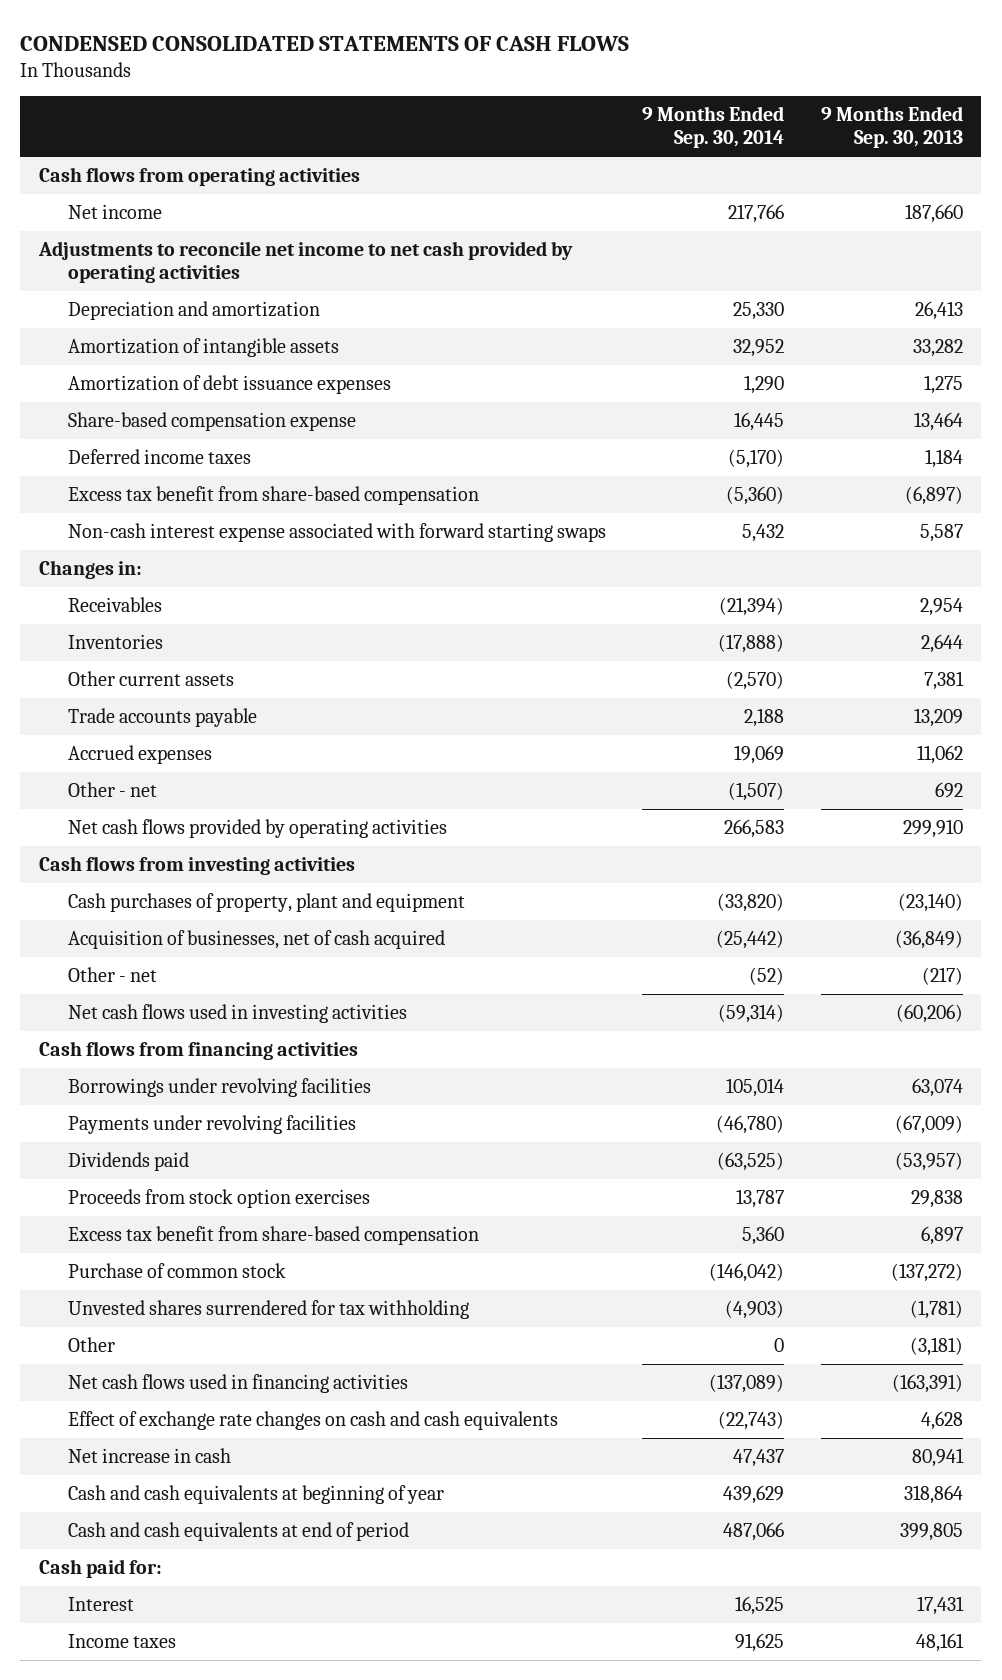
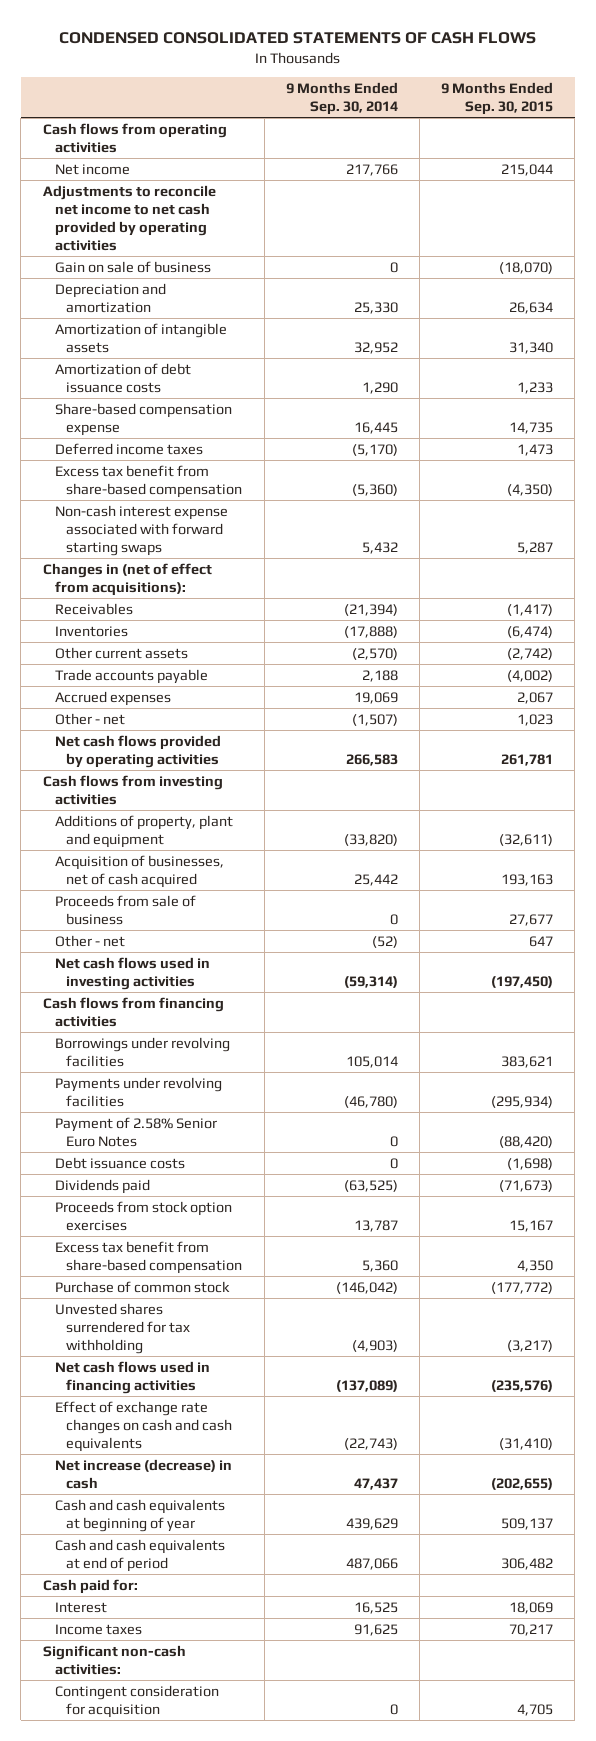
- | 9 Months Ended Sep. 30, 2014 | 9 Months Ended Sep. 30, 2013
+ | 9 Months Ended Sep. 30, 2014 | 9 Months Ended Sep. 30, 2015
+ Gain on sale of business | 0 | (18,070)
- Amortization of debt issuance expenses | 1,290 | 1,275
+ Amortization of debt issuance costs | 1,290 | 1,233
- Changes in:
+ Changes in (net of effect from acquisitions):
- Cash purchases of property, plant and equipment | (33,820) | (23,140)
- Acquisition of businesses, net of cash acquired | (25,442) | (36,849)
+ Additions of property, plant and equipment | (33,820) | (32,611)
+ Acquisition of businesses, net of cash acquired | 25,442 | 193,163
+ Proceeds from sale of business | 0 | 27,677
+ Payment of 2.58% Senior Euro Notes | 0 | (88,420)
+ Debt issuance costs | 0 | (1,698)
- Other | 0 | (3,181)
- Net increase in cash | 47,437 | 80,941
+ Net increase (decrease) in cash | 47,437 | (202,655)
+ Significant non-cash activities:
+ Contingent consideration for acquisition | 0 | 4,705

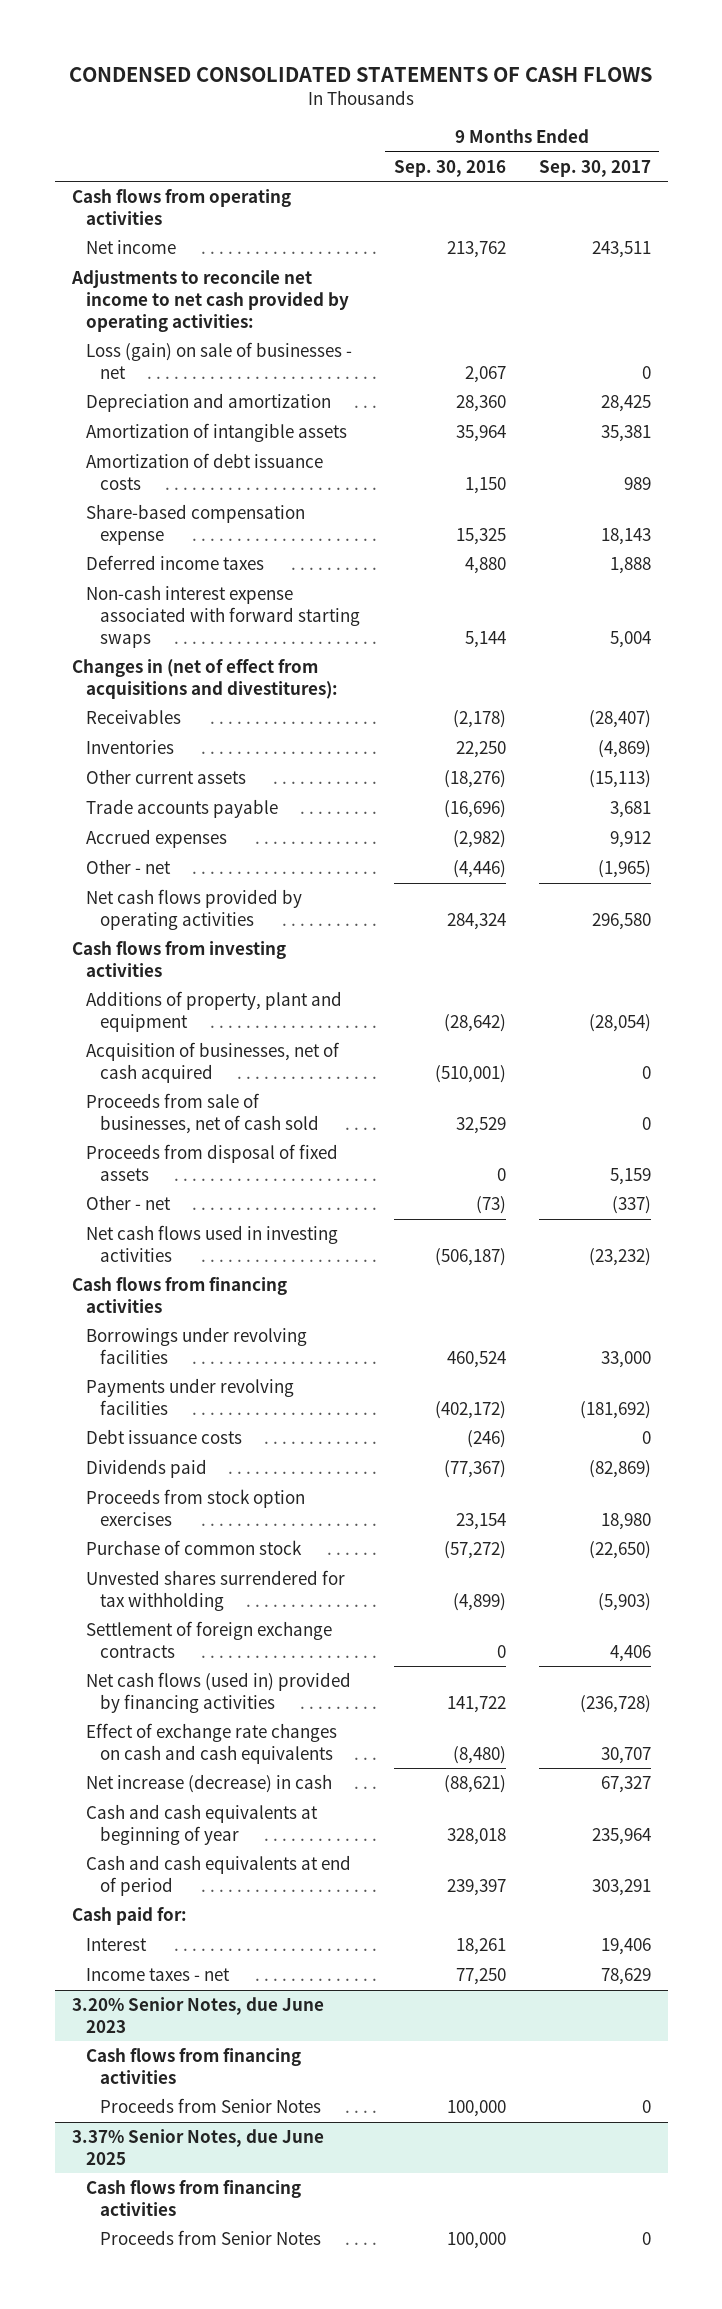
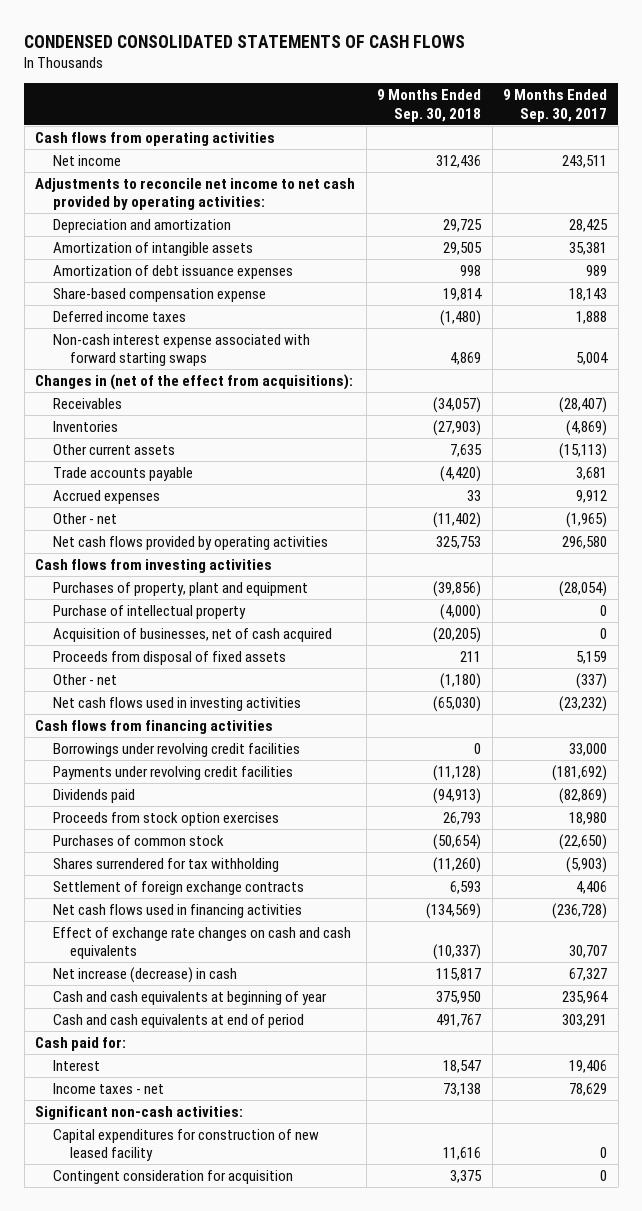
- | 9 Months Ended Sep. 30, 2016 | 9 Months Ended Sep. 30, 2017
+ | 9 Months Ended Sep. 30, 2018 | 9 Months Ended Sep. 30, 2017
- Loss (gain) on sale of businesses - net | 2,067 | 0
- Amortization of debt issuance costs | 1,150 | 989
+ Amortization of debt issuance expenses | 998 | 989
- Changes in (net of effect from acquisitions and divestitures):
+ Changes in (net of the effect from acquisitions):
- Additions of property, plant and equipment | (28,642) | (28,054)
+ Purchases of property, plant and equipment | (39,856) | (28,054)
+ Purchase of intellectual property | (4,000) | 0
- Proceeds from sale of businesses, net of cash sold | 32,529 | 0
- Borrowings under revolving facilities | 460,524 | 33,000
- Payments under revolving facilities | (402,172) | (181,692)
- Debt issuance costs | (246) | 0
+ Borrowings under revolving credit facilities | 0 | 33,000
+ Payments under revolving credit facilities | (11,128) | (181,692)
- Purchase of common stock | (57,272) | (22,650)
- Unvested shares surrendered for tax withholding | (4,899) | (5,903)
+ Purchases of common stock | (50,654) | (22,650)
+ Shares surrendered for tax withholding | (11,260) | (5,903)
- Net cash flows (used in) provided by financing activities | 141,722 | (236,728)
+ Net cash flows used in financing activities | (134,569) | (236,728)
- 3.20% Senior Notes, due June 2023
- Cash flows from financing activities
- Proceeds from Senior Notes | 100,000 | 0
- 3.37% Senior Notes, due June 2025
- Cash flows from financing activities
- Proceeds from Senior Notes | 100,000 | 0
+ Significant non-cash activities:
+ Capital expenditures for construction of new leased facility | 11,616 | 0
+ Contingent consideration for acquisition | 3,375 | 0

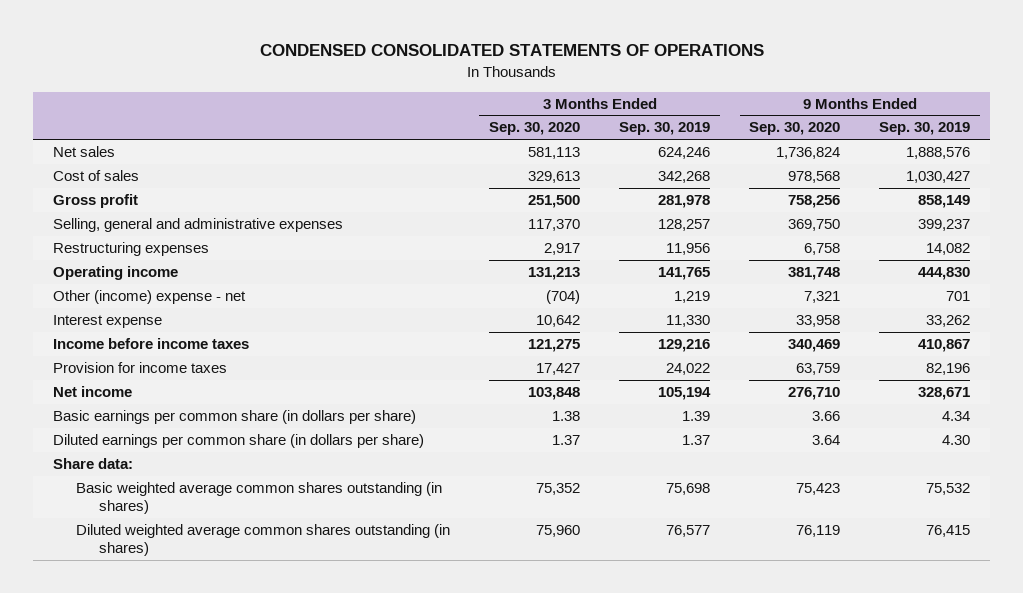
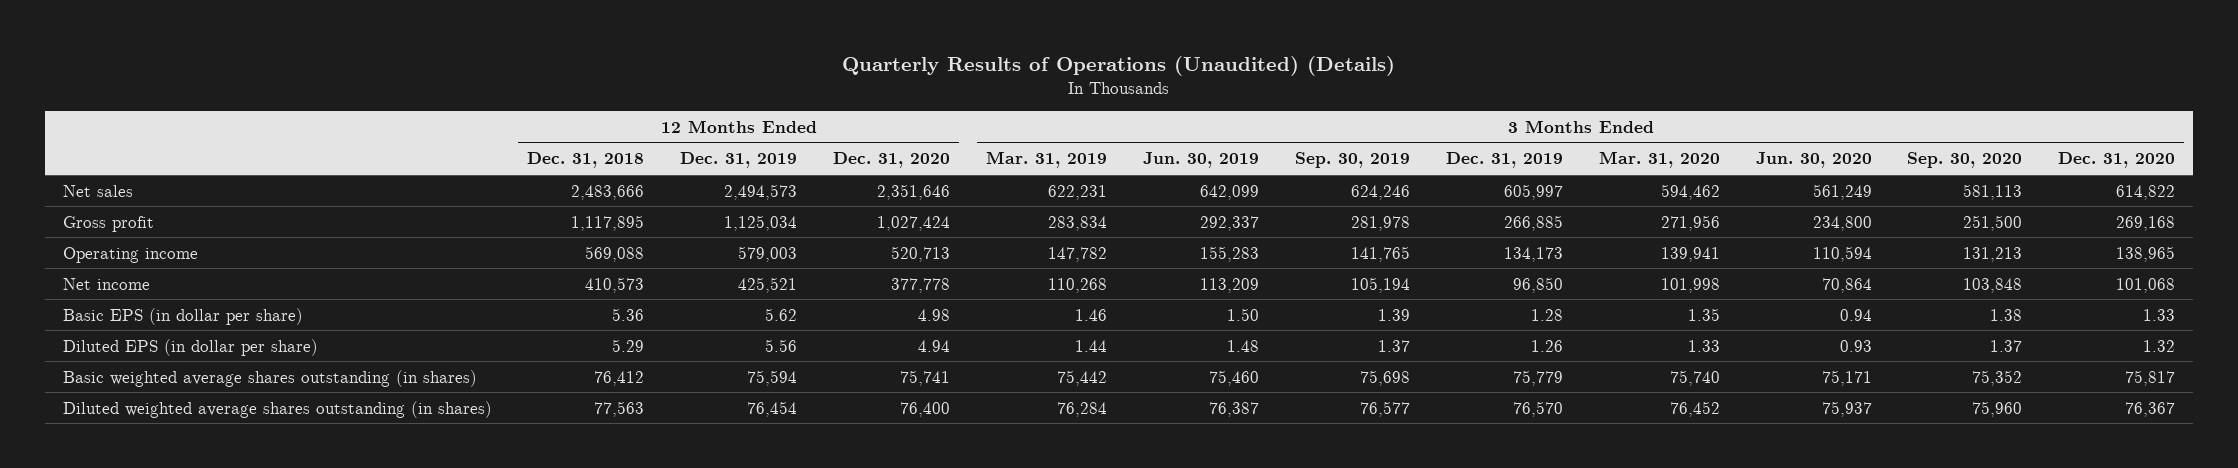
- CONDENSED CONSOLIDATED STATEMENTS OF OPERATIONS
+ Quarterly Results of Operations (Unaudited) (Details)
- | 3 Months Ended Sep. 30, 2020 | 3 Months Ended Sep. 30, 2019 | 9 Months Ended Sep. 30, 2020 | 9 Months Ended Sep. 30, 2019
+ | 12 Months Ended Dec. 31, 2018 | 12 Months Ended Dec. 31, 2019 | 12 Months Ended Dec. 31, 2020 | 3 Months Ended Mar. 31, 2019 | 3 Months Ended Jun. 30, 2019 | 3 Months Ended Sep. 30, 2019 | 3 Months Ended Dec. 31, 2019 | 3 Months Ended Mar. 31, 2020 | 3 Months Ended Jun. 30, 2020 | 3 Months Ended Sep. 30, 2020 | 3 Months Ended Dec. 31, 2020
- Cost of sales | 329,613 | 342,268 | 978,568 | 1,030,427
- Selling, general and administrative expenses | 117,370 | 128,257 | 369,750 | 399,237
- Restructuring expenses | 2,917 | 11,956 | 6,758 | 14,082
- Other (income) expense - net | (704) | 1,219 | 7,321 | 701
- Interest expense | 10,642 | 11,330 | 33,958 | 33,262
- Income before income taxes | 121,275 | 129,216 | 340,469 | 410,867
- Provision for income taxes | 17,427 | 24,022 | 63,759 | 82,196
- Basic earnings per common share (in dollars per share) | 1.38 | 1.39 | 3.66 | 4.34
- Diluted earnings per common share (in dollars per share) | 1.37 | 1.37 | 3.64 | 4.30
- Share data:
- Basic weighted average common shares outstanding (in shares) | 75,352 | 75,698 | 75,423 | 75,532
- Diluted weighted average common shares outstanding (in shares) | 75,960 | 76,577 | 76,119 | 76,415
+ Basic EPS (in dollar per share) | 5.36 | 5.62 | 4.98 | 1.46 | 1.50 | 1.39 | 1.28 | 1.35 | 0.94 | 1.38 | 1.33
+ Diluted EPS (in dollar per share) | 5.29 | 5.56 | 4.94 | 1.44 | 1.48 | 1.37 | 1.26 | 1.33 | 0.93 | 1.37 | 1.32
+ Basic weighted average shares outstanding (in shares) | 76,412 | 75,594 | 75,741 | 75,442 | 75,460 | 75,698 | 75,779 | 75,740 | 75,171 | 75,352 | 75,817
+ Diluted weighted average shares outstanding (in shares) | 77,563 | 76,454 | 76,400 | 76,284 | 76,387 | 76,577 | 76,570 | 76,452 | 75,937 | 75,960 | 76,367

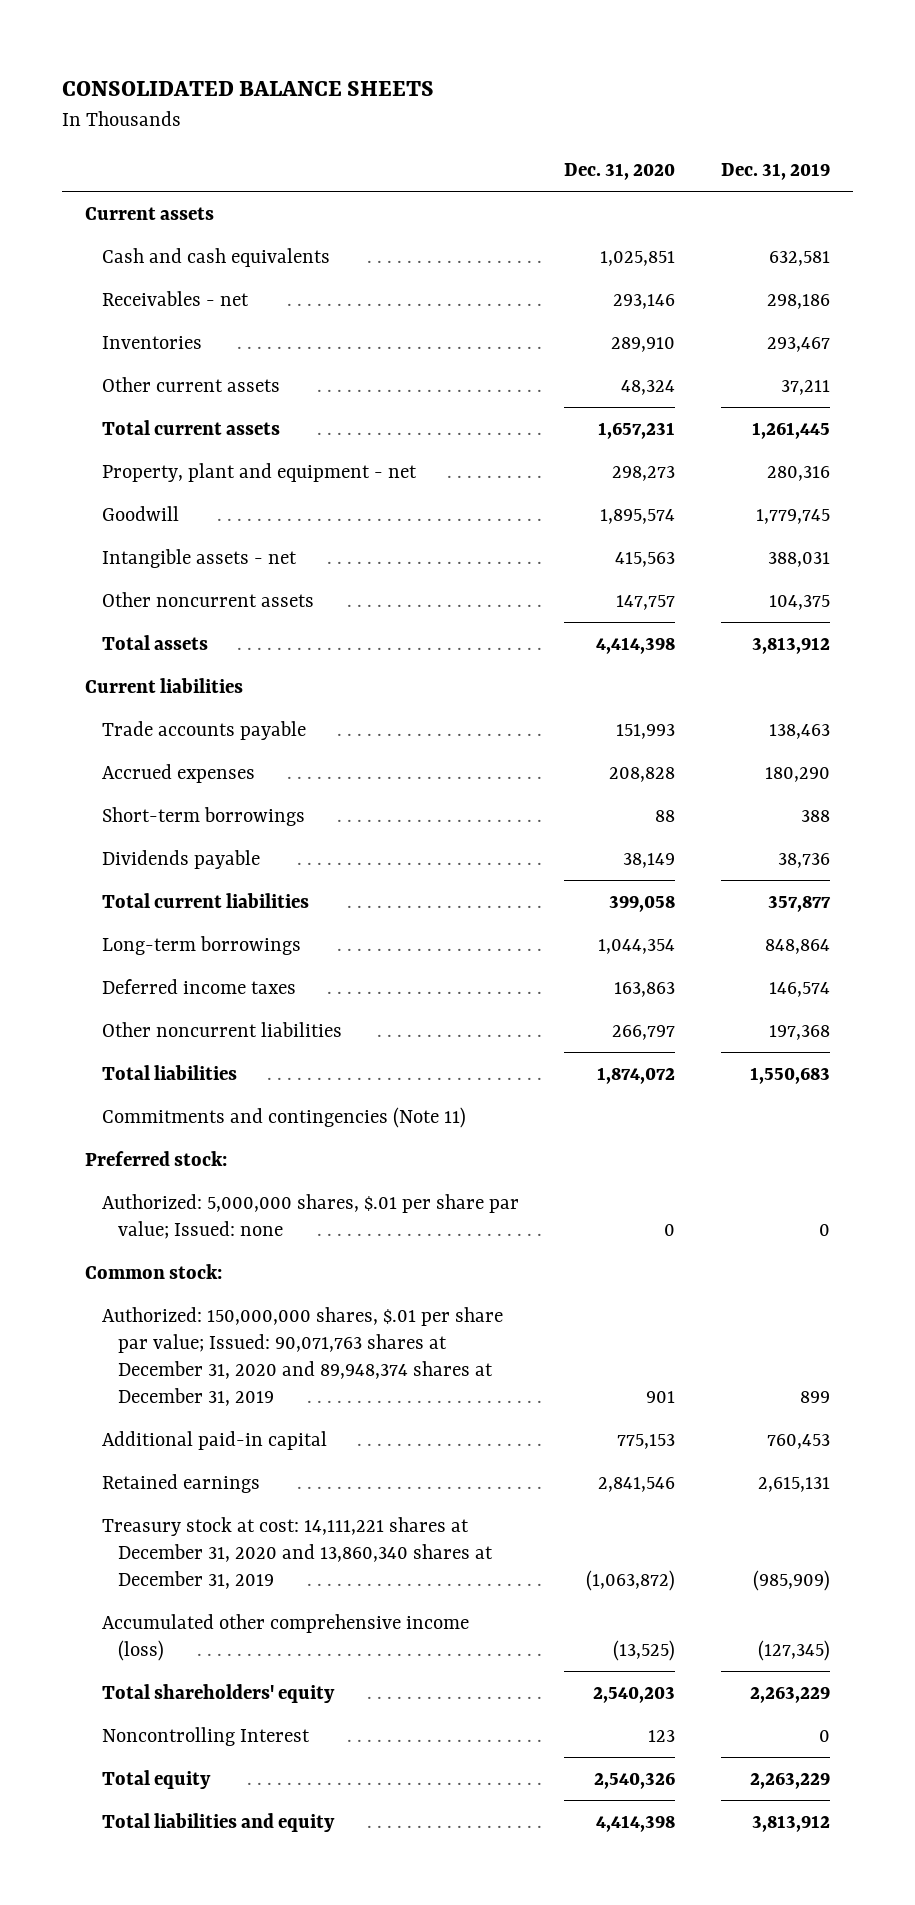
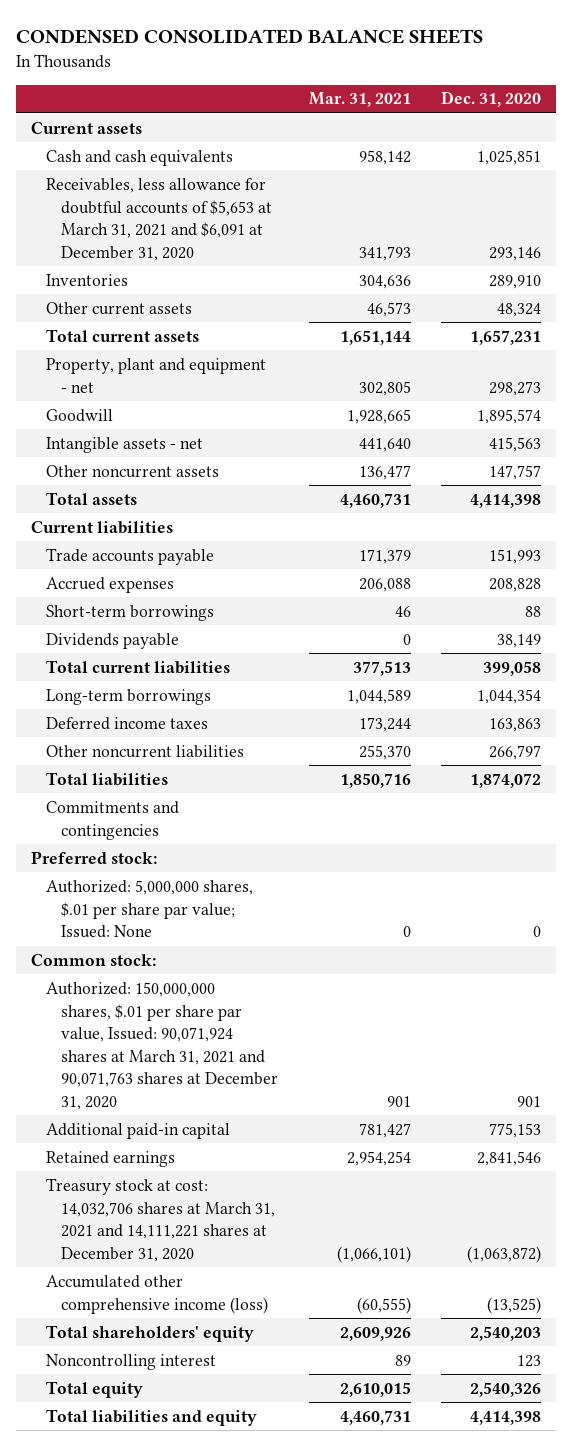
- CONSOLIDATED BALANCE SHEETS
+ CONDENSED CONSOLIDATED BALANCE SHEETS
- | Dec. 31, 2020 | Dec. 31, 2019
+ | Mar. 31, 2021 | Dec. 31, 2020
- Receivables - net | 293,146 | 298,186
+ Receivables, less allowance for doubtful accounts of $5,653 at March 31, 2021 and $6,091 at December 31, 2020 | 341,793 | 293,146
- Commitments and contingencies (Note 11)
+ Commitments and contingencies
- Authorized: 5,000,000 shares, $.01 per share par value; Issued: none | 0 | 0
+ Authorized: 5,000,000 shares, $.01 per share par value; Issued: None | 0 | 0
- Authorized: 150,000,000 shares, $.01 per share par value; Issued: 90,071,763 shares at December 31, 2020 and 89,948,374 shares at December 31, 2019 | 901 | 899
+ Authorized: 150,000,000 shares, $.01 per share par value, Issued: 90,071,924 shares at March 31, 2021 and 90,071,763 shares at December 31, 2020 | 901 | 901
- Treasury stock at cost: 14,111,221 shares at December 31, 2020 and 13,860,340 shares at December 31, 2019 | (1,063,872) | (985,909)
+ Treasury stock at cost: 14,032,706 shares at March 31, 2021 and 14,111,221 shares at December 31, 2020 | (1,066,101) | (1,063,872)
- Noncontrolling Interest | 123 | 0
+ Noncontrolling interest | 89 | 123

